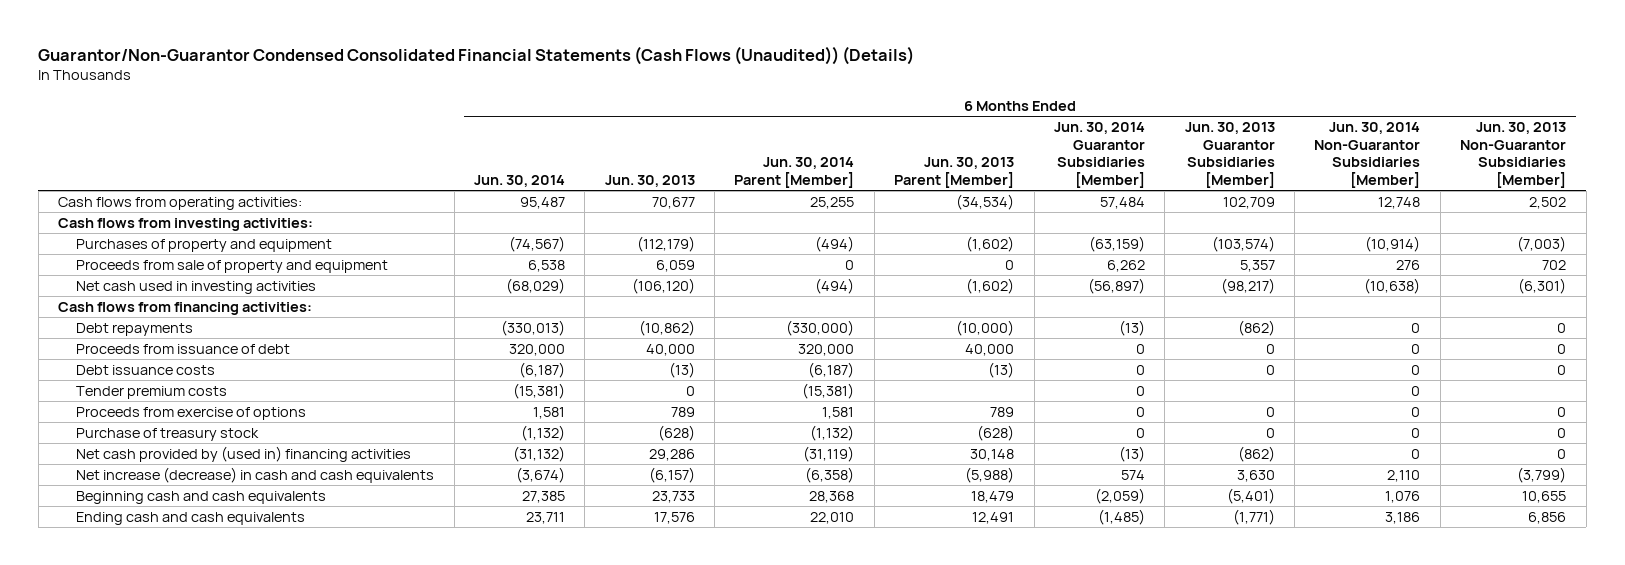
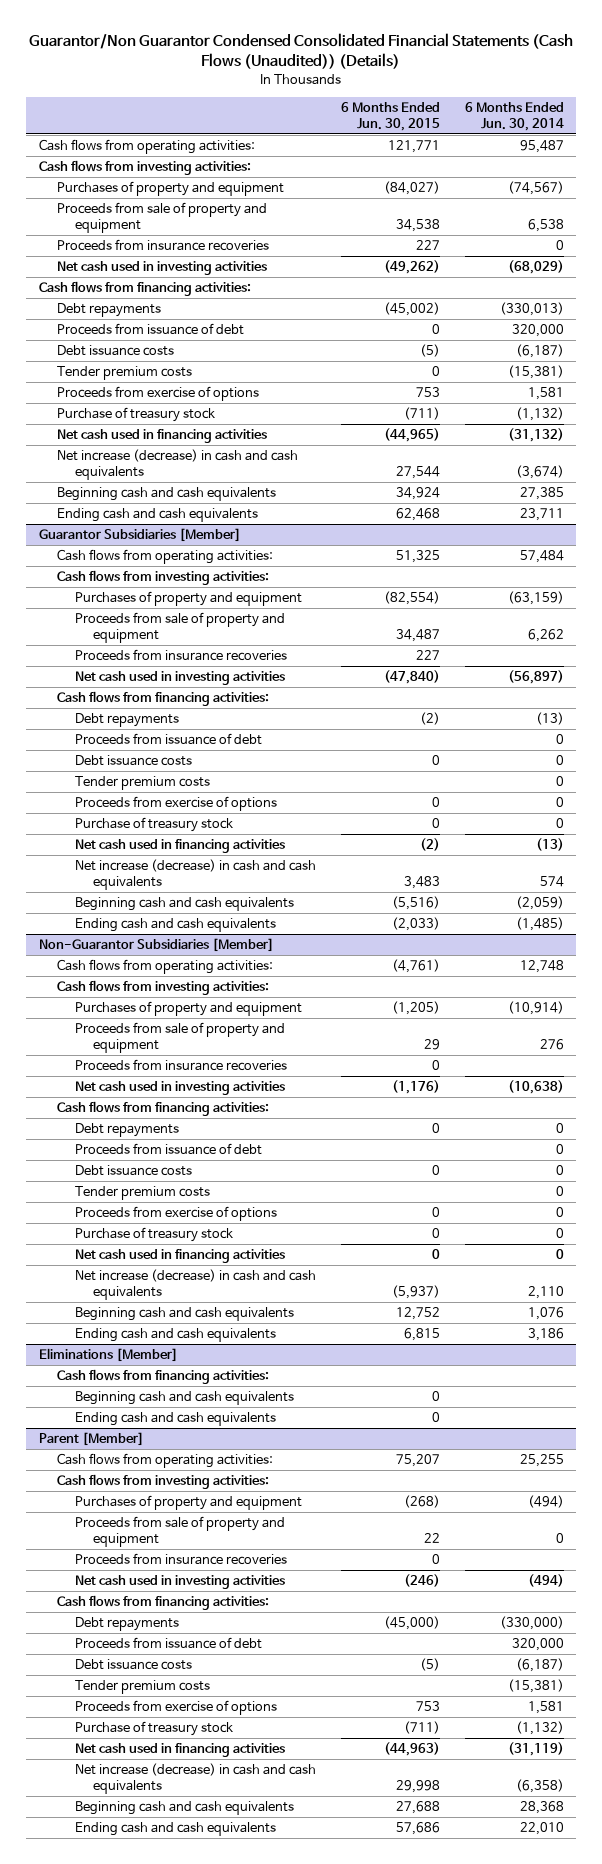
- Guarantor/Non-Guarantor Condensed Consolidated Financial Statements (Cash Flows (Unaudited)) (Details)
+ Guarantor/Non Guarantor Condensed Consolidated Financial Statements (Cash Flows (Unaudited)) (Details)
- | 6 Months Ended Jun. 30, 2014 | 6 Months Ended Jun. 30, 2013 | 6 Months Ended Jun. 30, 2014 Parent [Member] | 6 Months Ended Jun. 30, 2013 Parent [Member] | 6 Months Ended Jun. 30, 2014 Guarantor Subsidiaries [Member] | 6 Months Ended Jun. 30, 2013 Guarantor Subsidiaries [Member] | 6 Months Ended Jun. 30, 2014 Non-Guarantor Subsidiaries [Member] | 6 Months Ended Jun. 30, 2013 Non-Guarantor Subsidiaries [Member]
+ | 6 Months Ended Jun. 30, 2015 | 6 Months Ended Jun. 30, 2014
+ Proceeds from insurance recoveries | 227 | 0
- Net cash provided by (used in) financing activities | (31,132) | 29,286 | (31,119) | 30,148 | (13) | (862) | 0 | 0
+ Net cash used in financing activities | (44,965) | (31,132)
+ Guarantor Subsidiaries [Member]
+ Cash flows from operating activities: | 51,325 | 57,484
+ Cash flows from investing activities:
+ Purchases of property and equipment | (82,554) | (63,159)
+ Proceeds from sale of property and equipment | 34,487 | 6,262
+ Proceeds from insurance recoveries | 227 |
+ Net cash used in investing activities | (47,840) | (56,897)
+ Cash flows from financing activities:
+ Debt repayments | (2) | (13)
+ Proceeds from issuance of debt | | 0
+ Debt issuance costs | 0 | 0
+ Tender premium costs | | 0
+ Proceeds from exercise of options | 0 | 0
+ Purchase of treasury stock | 0 | 0
+ Net cash used in financing activities | (2) | (13)
+ Net increase (decrease) in cash and cash equivalents | 3,483 | 574
+ Beginning cash and cash equivalents | (5,516) | (2,059)
+ Ending cash and cash equivalents | (2,033) | (1,485)
+ Non-Guarantor Subsidiaries [Member]
+ Cash flows from operating activities: | (4,761) | 12,748
+ Cash flows from investing activities:
+ Purchases of property and equipment | (1,205) | (10,914)
+ Proceeds from sale of property and equipment | 29 | 276
+ Proceeds from insurance recoveries | 0 |
+ Net cash used in investing activities | (1,176) | (10,638)
+ Cash flows from financing activities:
+ Debt repayments | 0 | 0
+ Proceeds from issuance of debt | | 0
+ Debt issuance costs | 0 | 0
+ Tender premium costs | | 0
+ Proceeds from exercise of options | 0 | 0
+ Purchase of treasury stock | 0 | 0
+ Net cash used in financing activities | 0 | 0
+ Net increase (decrease) in cash and cash equivalents | (5,937) | 2,110
+ Beginning cash and cash equivalents | 12,752 | 1,076
+ Ending cash and cash equivalents | 6,815 | 3,186
+ Eliminations [Member]
+ Cash flows from financing activities:
+ Beginning cash and cash equivalents | 0 |
+ Ending cash and cash equivalents | 0 |
+ Parent [Member]
+ Cash flows from operating activities: | 75,207 | 25,255
+ Cash flows from investing activities:
+ Purchases of property and equipment | (268) | (494)
+ Proceeds from sale of property and equipment | 22 | 0
+ Proceeds from insurance recoveries | 0 |
+ Net cash used in investing activities | (246) | (494)
+ Cash flows from financing activities:
+ Debt repayments | (45,000) | (330,000)
+ Proceeds from issuance of debt | | 320,000
+ Debt issuance costs | (5) | (6,187)
+ Tender premium costs | | (15,381)
+ Proceeds from exercise of options | 753 | 1,581
+ Purchase of treasury stock | (711) | (1,132)
+ Net cash used in financing activities | (44,963) | (31,119)
+ Net increase (decrease) in cash and cash equivalents | 29,998 | (6,358)
+ Beginning cash and cash equivalents | 27,688 | 28,368
+ Ending cash and cash equivalents | 57,686 | 22,010

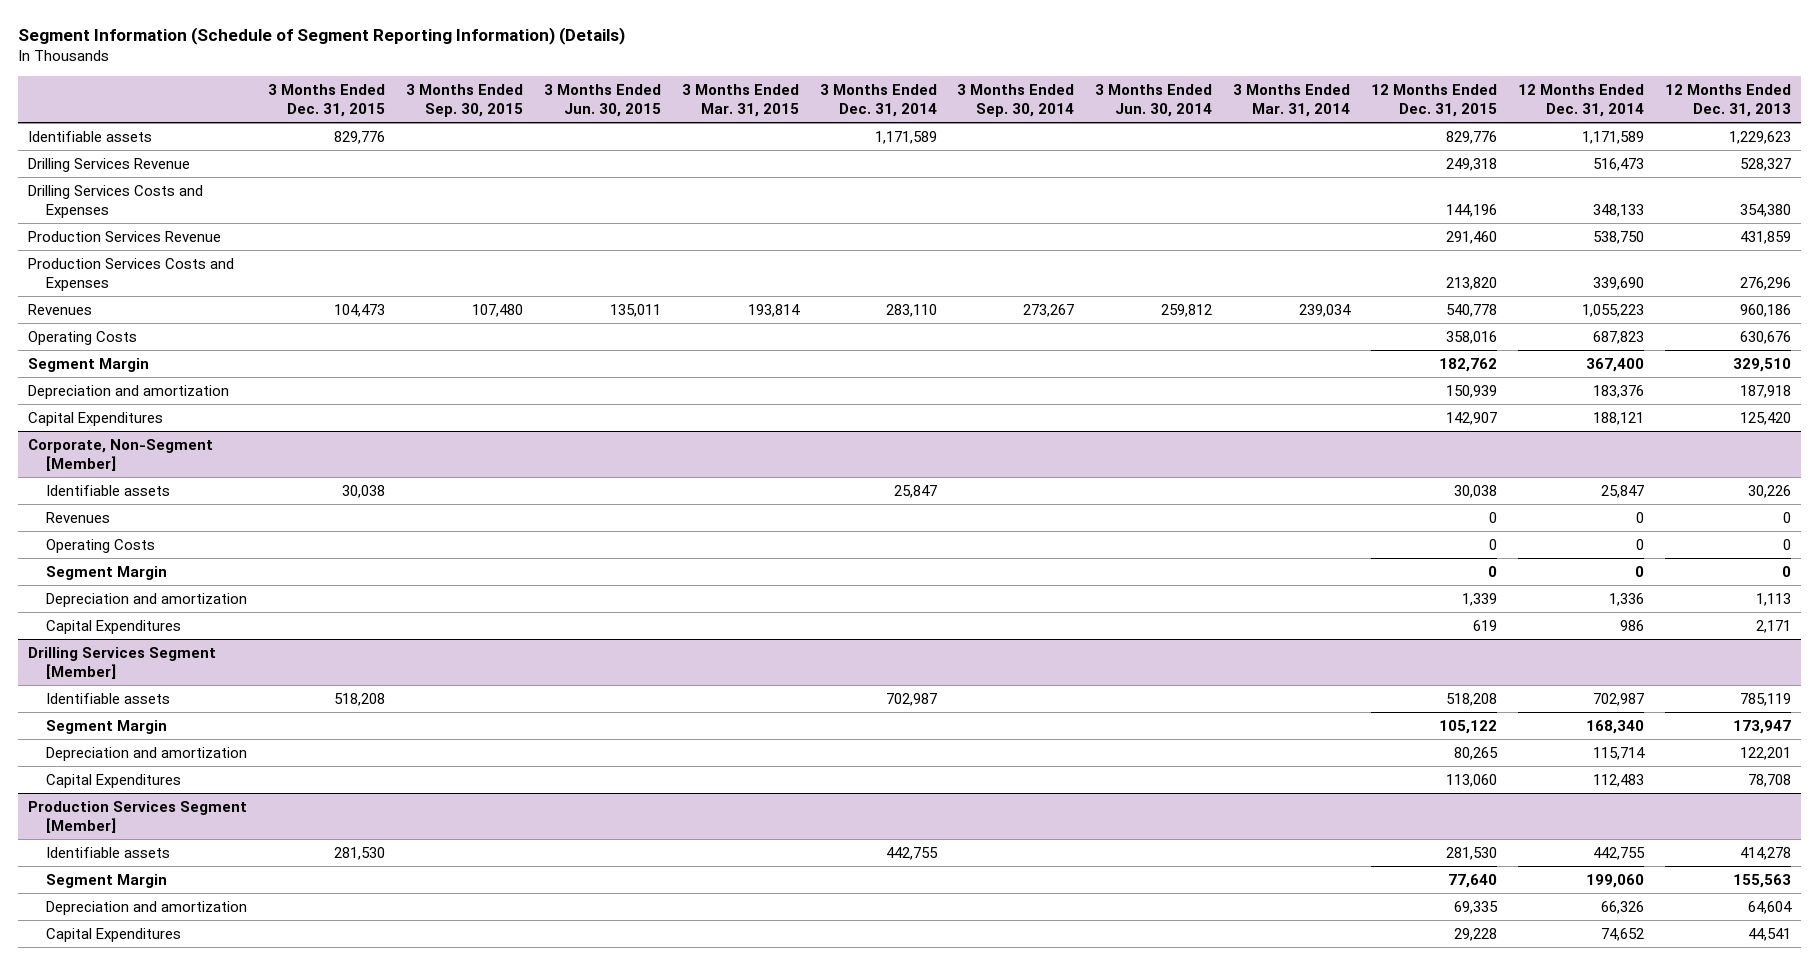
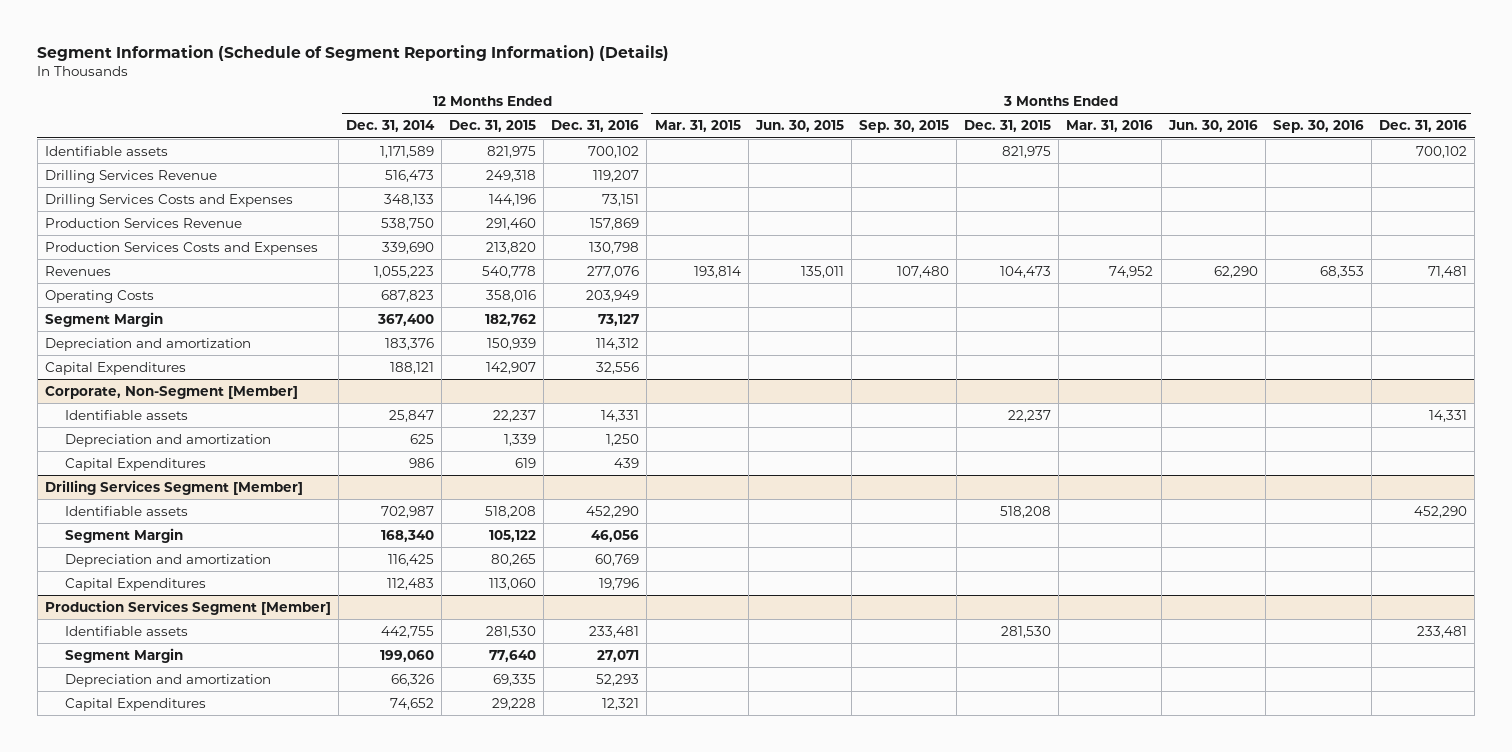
- | 3 Months Ended Dec. 31, 2015 | 3 Months Ended Sep. 30, 2015 | 3 Months Ended Jun. 30, 2015 | 3 Months Ended Mar. 31, 2015 | 3 Months Ended Dec. 31, 2014 | 3 Months Ended Sep. 30, 2014 | 3 Months Ended Jun. 30, 2014 | 3 Months Ended Mar. 31, 2014 | 12 Months Ended Dec. 31, 2015 | 12 Months Ended Dec. 31, 2014 | 12 Months Ended Dec. 31, 2013
+ | 12 Months Ended Dec. 31, 2014 | 12 Months Ended Dec. 31, 2015 | 12 Months Ended Dec. 31, 2016 | 3 Months Ended Mar. 31, 2015 | 3 Months Ended Jun. 30, 2015 | 3 Months Ended Sep. 30, 2015 | 3 Months Ended Dec. 31, 2015 | 3 Months Ended Mar. 31, 2016 | 3 Months Ended Jun. 30, 2016 | 3 Months Ended Sep. 30, 2016 | 3 Months Ended Dec. 31, 2016
- Identifiable assets | 829,776 | | | | 1,171,589 | | | | 829,776 | 1,171,589 | 1,229,623
+ Identifiable assets | 1,171,589 | 821,975 | 700,102 | | | | 821,975 | | | | 700,102
@ Corporate, Non-Segment [Member]
- Identifiable assets | 30,038 | | | | 25,847 | | | | 30,038 | 25,847 | 30,226
- Revenues | | | | | | | | | 0 | 0 | 0
- Operating Costs | | | | | | | | | 0 | 0 | 0
- Segment Margin | | | | | | | | | 0 | 0 | 0
- Depreciation and amortization | | | | | | | | | 1,339 | 1,336 | 1,113
+ Identifiable assets | 25,847 | 22,237 | 14,331 | | | | 22,237 | | | | 14,331
+ Depreciation and amortization | 625 | 1,339 | 1,250 | | | | | | | |
@ Drilling Services Segment [Member]
- Depreciation and amortization | | | | | | | | | 80,265 | 115,714 | 122,201
+ Depreciation and amortization | 116,425 | 80,265 | 60,769 | | | | | | | |

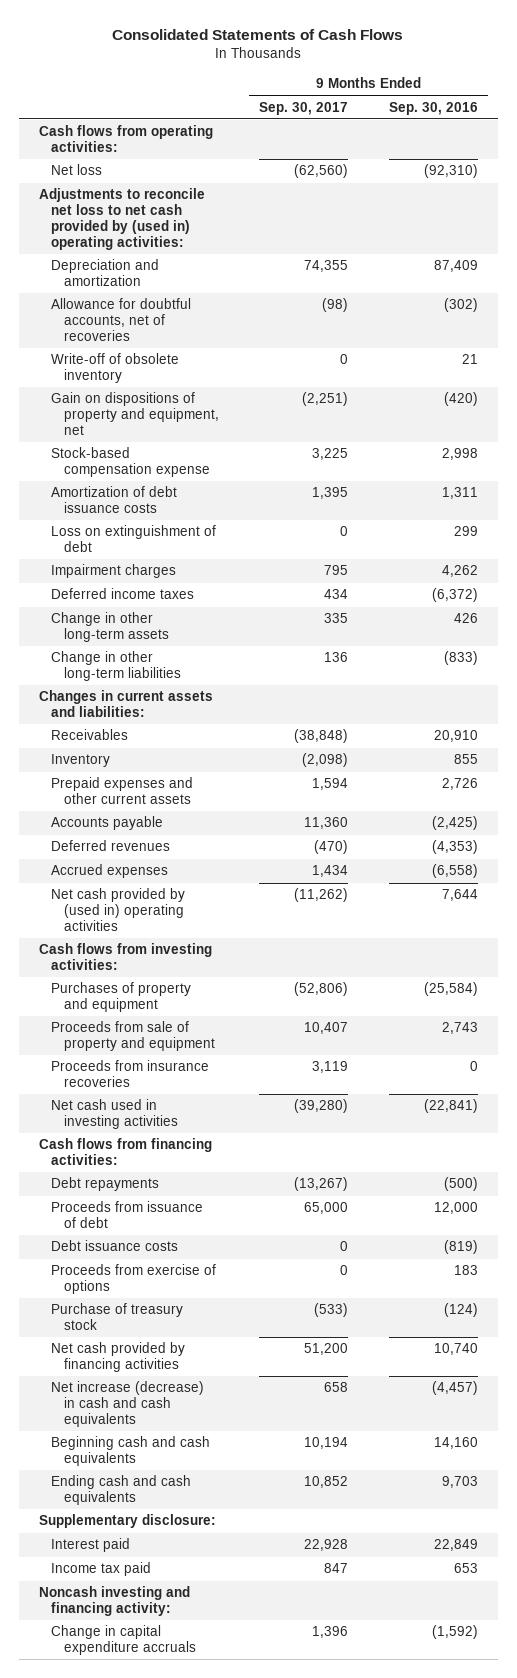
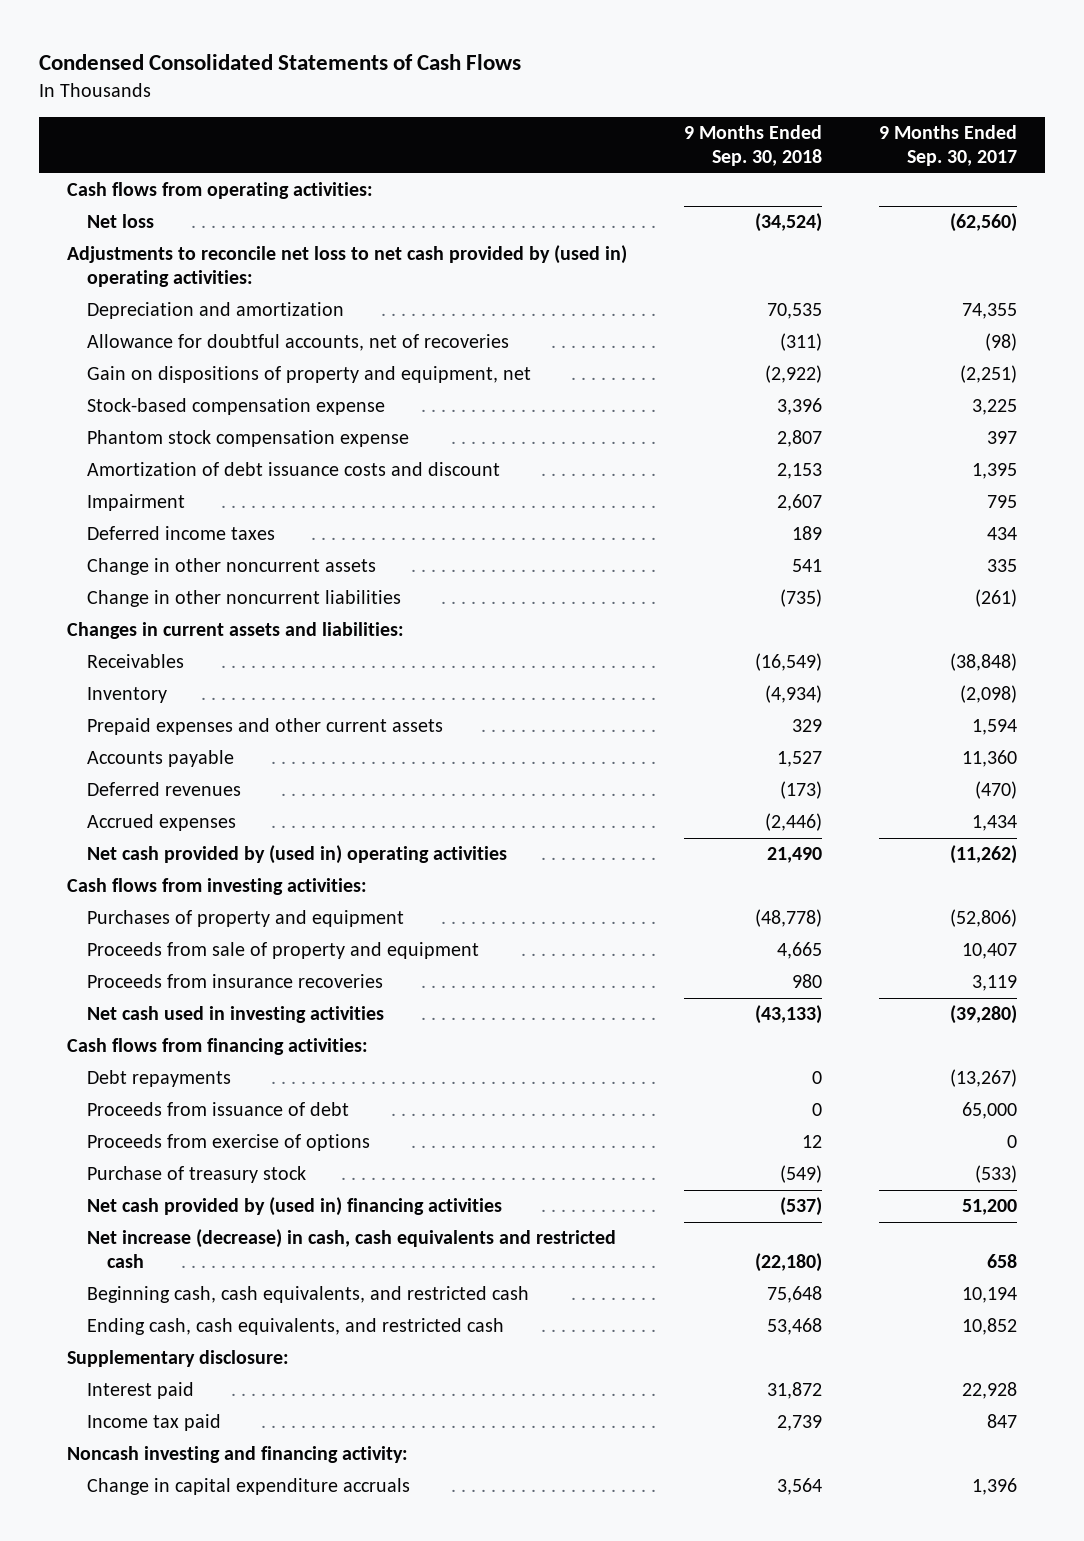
- Consolidated Statements of Cash Flows
+ Condensed Consolidated Statements of Cash Flows
- | 9 Months Ended Sep. 30, 2017 | 9 Months Ended Sep. 30, 2016
+ | 9 Months Ended Sep. 30, 2018 | 9 Months Ended Sep. 30, 2017
- Write-off of obsolete inventory | 0 | 21
- Amortization of debt issuance costs | 1,395 | 1,311
- Loss on extinguishment of debt | 0 | 299
- Impairment charges | 795 | 4,262
+ Phantom stock compensation expense | 2,807 | 397
+ Amortization of debt issuance costs and discount | 2,153 | 1,395
+ Impairment | 2,607 | 795
- Change in other long-term assets | 335 | 426
- Change in other long-term liabilities | 136 | (833)
+ Change in other noncurrent assets | 541 | 335
+ Change in other noncurrent liabilities | (735) | (261)
- Debt issuance costs | 0 | (819)
- Net cash provided by financing activities | 51,200 | 10,740
- Net increase (decrease) in cash and cash equivalents | 658 | (4,457)
- Beginning cash and cash equivalents | 10,194 | 14,160
- Ending cash and cash equivalents | 10,852 | 9,703
+ Net cash provided by (used in) financing activities | (537) | 51,200
+ Net increase (decrease) in cash, cash equivalents and restricted cash | (22,180) | 658
+ Beginning cash, cash equivalents, and restricted cash | 75,648 | 10,194
+ Ending cash, cash equivalents, and restricted cash | 53,468 | 10,852

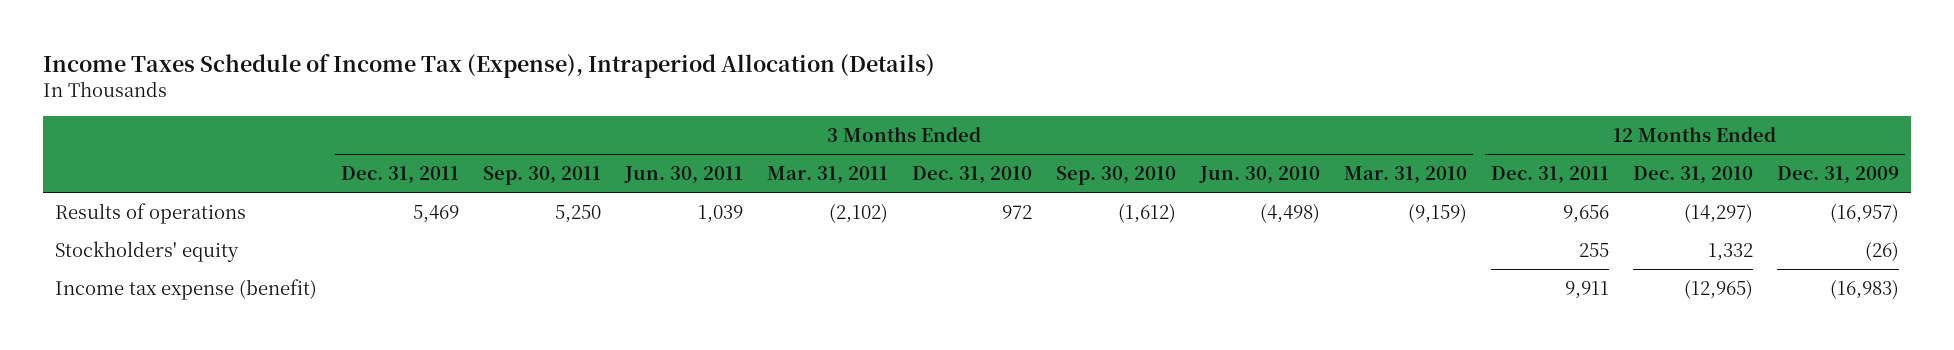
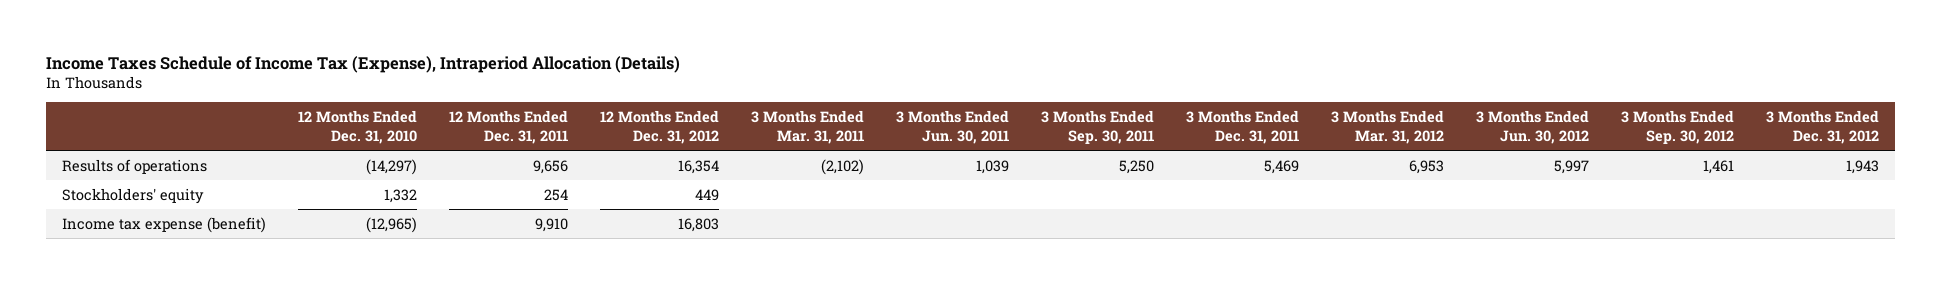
- | 3 Months Ended Dec. 31, 2011 | 3 Months Ended Sep. 30, 2011 | 3 Months Ended Jun. 30, 2011 | 3 Months Ended Mar. 31, 2011 | 3 Months Ended Dec. 31, 2010 | 3 Months Ended Sep. 30, 2010 | 3 Months Ended Jun. 30, 2010 | 3 Months Ended Mar. 31, 2010 | 12 Months Ended Dec. 31, 2011 | 12 Months Ended Dec. 31, 2010 | 12 Months Ended Dec. 31, 2009
+ | 12 Months Ended Dec. 31, 2010 | 12 Months Ended Dec. 31, 2011 | 12 Months Ended Dec. 31, 2012 | 3 Months Ended Mar. 31, 2011 | 3 Months Ended Jun. 30, 2011 | 3 Months Ended Sep. 30, 2011 | 3 Months Ended Dec. 31, 2011 | 3 Months Ended Mar. 31, 2012 | 3 Months Ended Jun. 30, 2012 | 3 Months Ended Sep. 30, 2012 | 3 Months Ended Dec. 31, 2012
- Stockholders' equity | | | | | | | | | 255 | 1,332 | (26)
- Income tax expense (benefit) | | | | | | | | | 9,911 | (12,965) | (16,983)
+ Stockholders' equity | 1,332 | 254 | 449 | | | | | | | |
+ Income tax expense (benefit) | (12,965) | 9,910 | 16,803 | | | | | | | |

